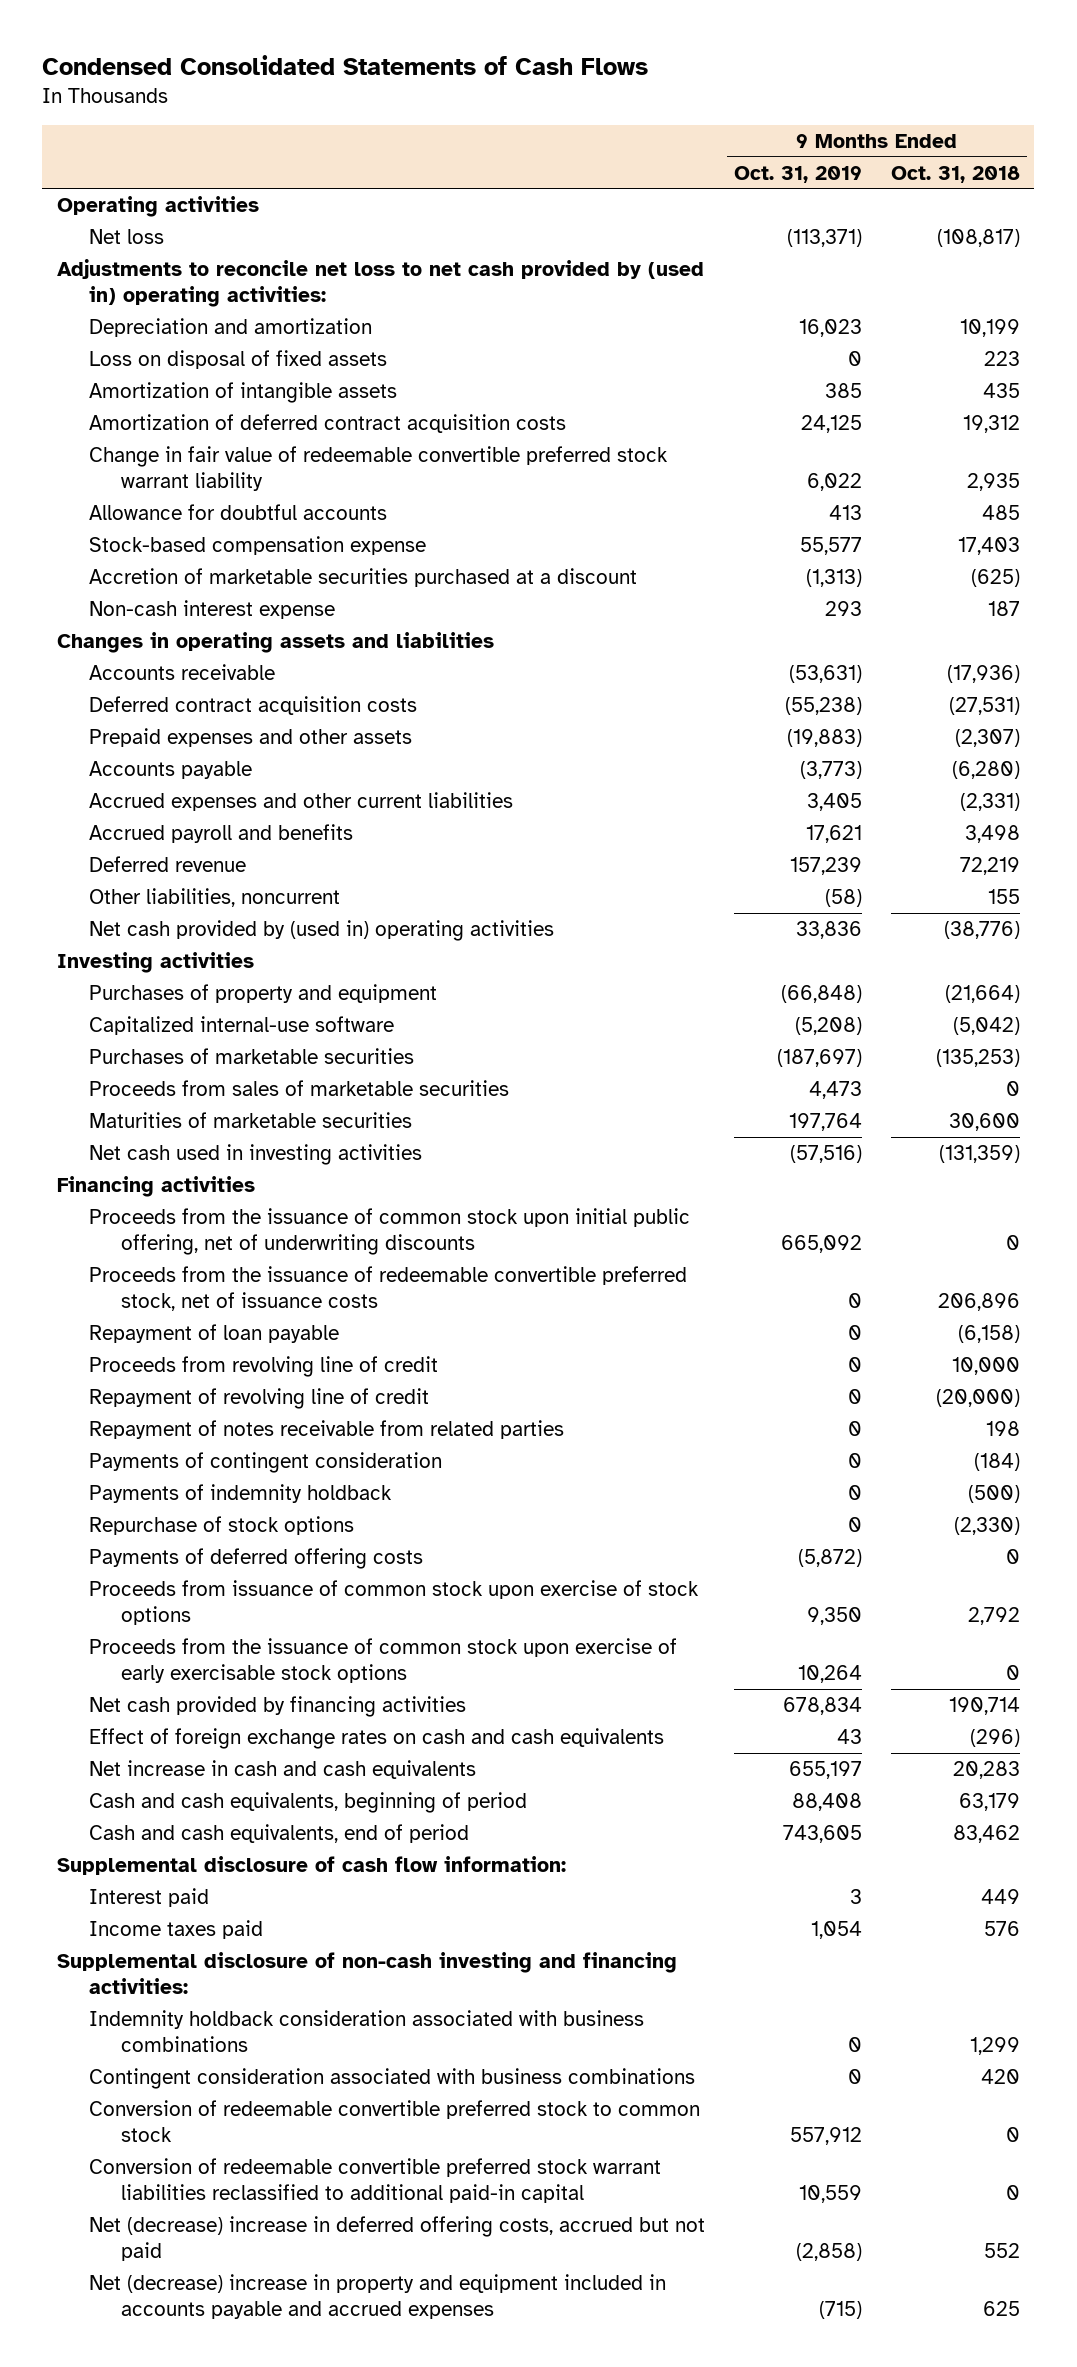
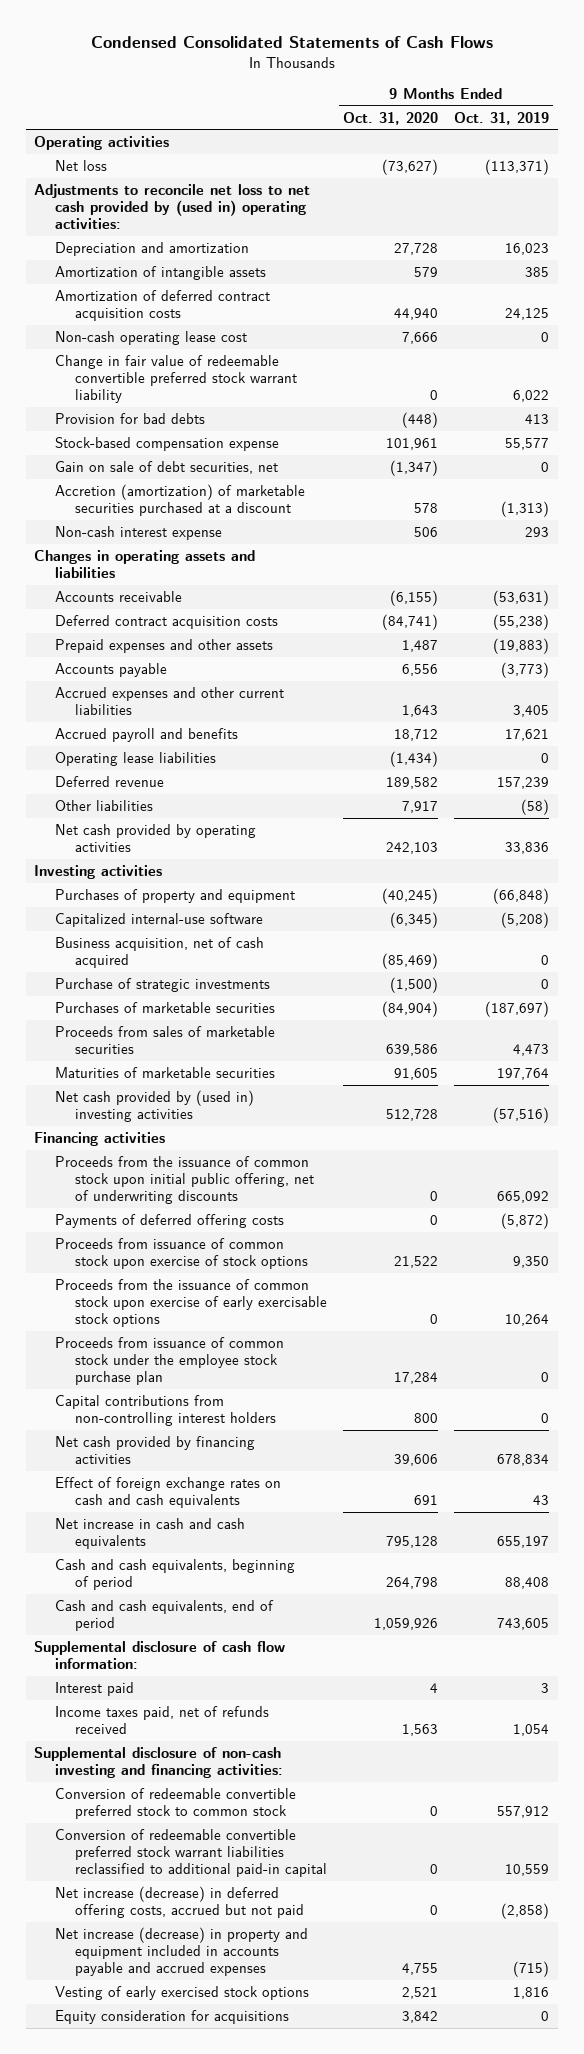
- | 9 Months Ended Oct. 31, 2019 | 9 Months Ended Oct. 31, 2018
+ | 9 Months Ended Oct. 31, 2020 | 9 Months Ended Oct. 31, 2019
- Loss on disposal of fixed assets | 0 | 223
+ Non-cash operating lease cost | 7,666 | 0
- Allowance for doubtful accounts | 413 | 485
+ Provision for bad debts | (448) | 413
- Accretion of marketable securities purchased at a discount | (1,313) | (625)
+ Gain on sale of debt securities, net | (1,347) | 0
+ Accretion (amortization) of marketable securities purchased at a discount | 578 | (1,313)
+ Operating lease liabilities | (1,434) | 0
- Other liabilities, noncurrent | (58) | 155
- Net cash provided by (used in) operating activities | 33,836 | (38,776)
+ Other liabilities | 7,917 | (58)
+ Net cash provided by operating activities | 242,103 | 33,836
+ Business acquisition, net of cash acquired | (85,469) | 0
+ Purchase of strategic investments | (1,500) | 0
- Net cash used in investing activities | (57,516) | (131,359)
+ Net cash provided by (used in) investing activities | 512,728 | (57,516)
- Proceeds from the issuance of redeemable convertible preferred stock, net of issuance costs | 0 | 206,896
- Repayment of loan payable | 0 | (6,158)
- Proceeds from revolving line of credit | 0 | 10,000
- Repayment of revolving line of credit | 0 | (20,000)
- Repayment of notes receivable from related parties | 0 | 198
- Payments of contingent consideration | 0 | (184)
- Payments of indemnity holdback | 0 | (500)
- Repurchase of stock options | 0 | (2,330)
+ Proceeds from issuance of common stock under the employee stock purchase plan | 17,284 | 0
+ Capital contributions from non-controlling interest holders | 800 | 0
- Income taxes paid | 1,054 | 576
+ Income taxes paid, net of refunds received | 1,563 | 1,054
- Indemnity holdback consideration associated with business combinations | 0 | 1,299
- Contingent consideration associated with business combinations | 0 | 420
- Net (decrease) increase in deferred offering costs, accrued but not paid | (2,858) | 552
- Net (decrease) increase in property and equipment included in accounts payable and accrued expenses | (715) | 625
+ Net increase (decrease) in deferred offering costs, accrued but not paid | 0 | (2,858)
+ Net increase (decrease) in property and equipment included in accounts payable and accrued expenses | 4,755 | (715)
+ Vesting of early exercised stock options | 2,521 | 1,816
+ Equity consideration for acquisitions | 3,842 | 0

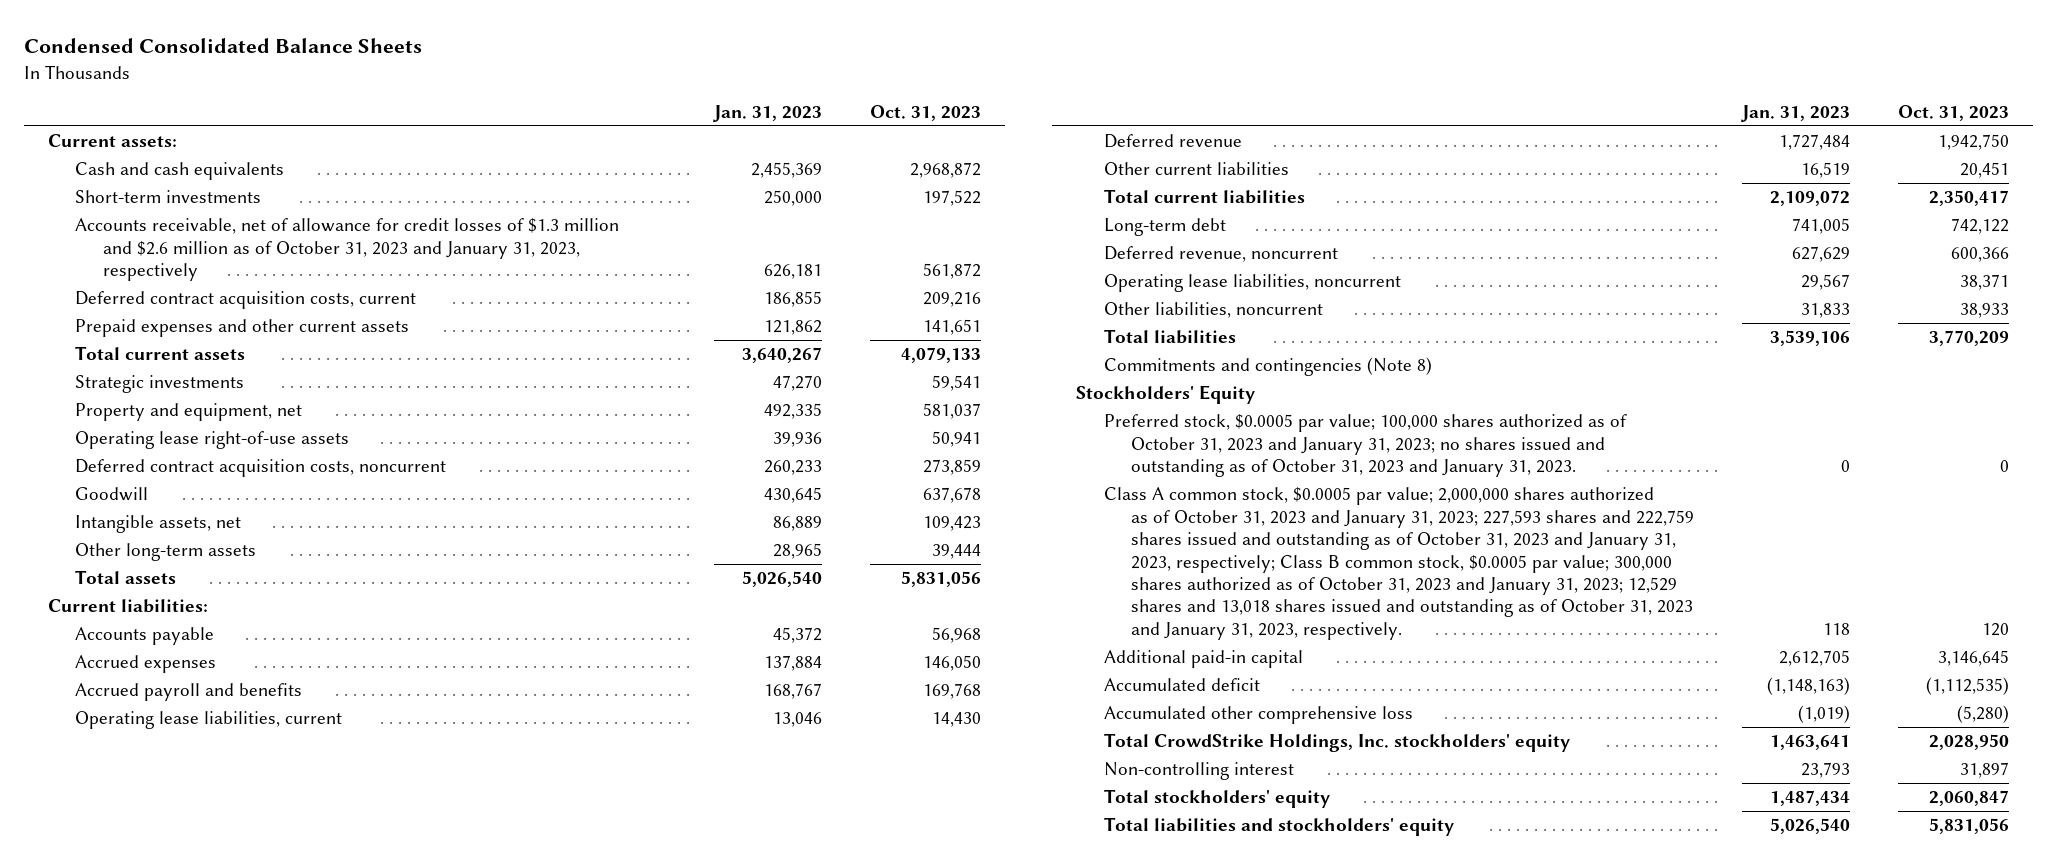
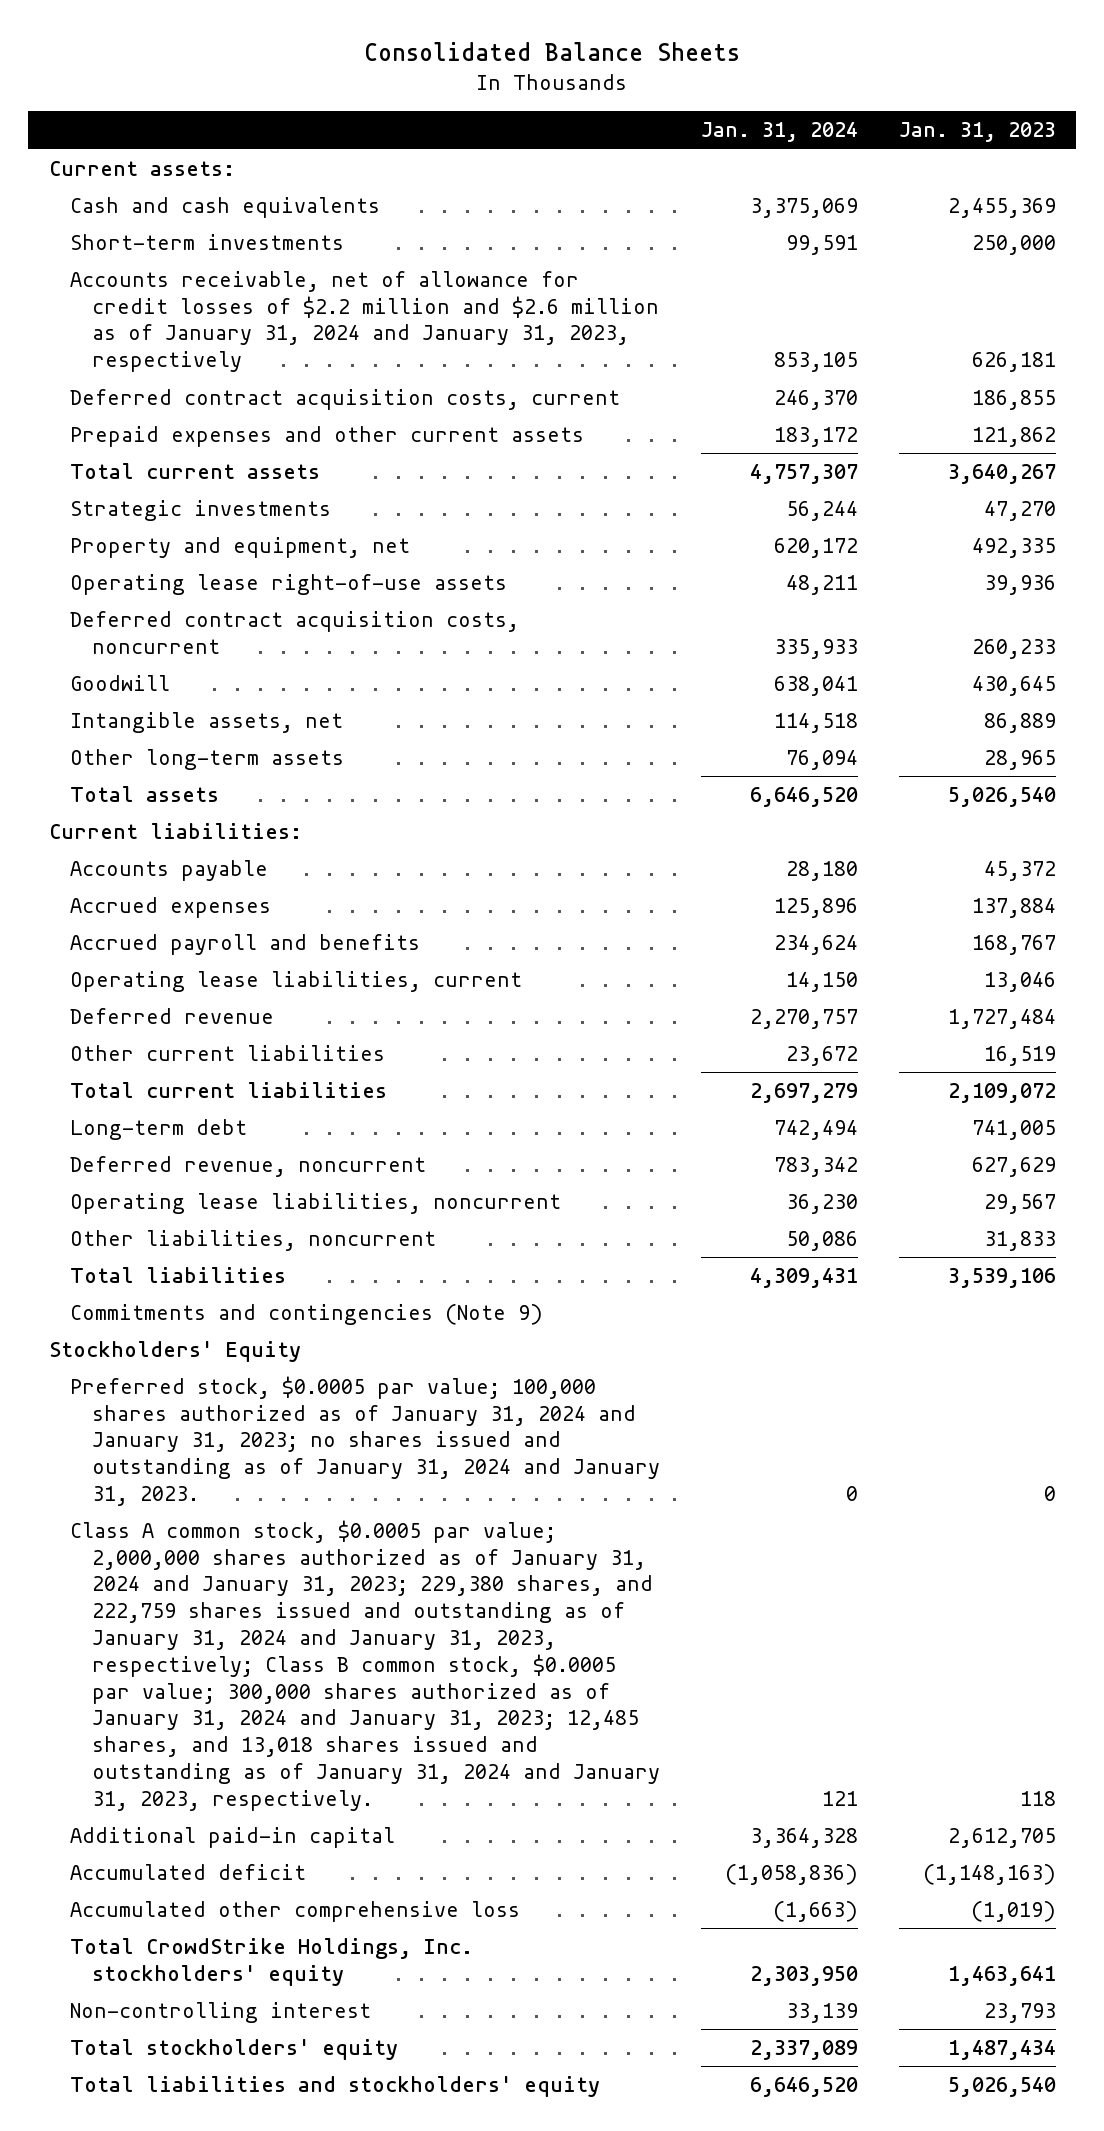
- Condensed Consolidated Balance Sheets
+ Consolidated Balance Sheets
- | Jan. 31, 2023 | Oct. 31, 2023
+ | Jan. 31, 2024 | Jan. 31, 2023
- Accounts receivable, net of allowance for credit losses of $1.3 million and $2.6 million as of October 31, 2023 and January 31, 2023, respectively | 626,181 | 561,872
+ Accounts receivable, net of allowance for credit losses of $2.2 million and $2.6 million as of January 31, 2024 and January 31, 2023, respectively | 853,105 | 626,181
- Commitments and contingencies (Note 8)
+ Commitments and contingencies (Note 9)
- Preferred stock, $0.0005 par value; 100,000 shares authorized as of October 31, 2023 and January 31, 2023; no shares issued and outstanding as of October 31, 2023 and January 31, 2023. | 0 | 0
- Class A common stock, $0.0005 par value; 2,000,000 shares authorized as of October 31, 2023 and January 31, 2023; 227,593 shares and 222,759 shares issued and outstanding as of October 31, 2023 and January 31, 2023, respectively; Class B common stock, $0.0005 par value; 300,000 shares authorized as of October 31, 2023 and January 31, 2023; 12,529 shares and 13,018 shares issued and outstanding as of October 31, 2023 and January 31, 2023, respectively. | 118 | 120
+ Preferred stock, $0.0005 par value; 100,000 shares authorized as of January 31, 2024 and January 31, 2023; no shares issued and outstanding as of January 31, 2024 and January 31, 2023. | 0 | 0
+ Class A common stock, $0.0005 par value; 2,000,000 shares authorized as of January 31, 2024 and January 31, 2023; 229,380 shares, and 222,759 shares issued and outstanding as of January 31, 2024 and January 31, 2023, respectively; Class B common stock, $0.0005 par value; 300,000 shares authorized as of January 31, 2024 and January 31, 2023; 12,485 shares, and 13,018 shares issued and outstanding as of January 31, 2024 and January 31, 2023, respectively. | 121 | 118

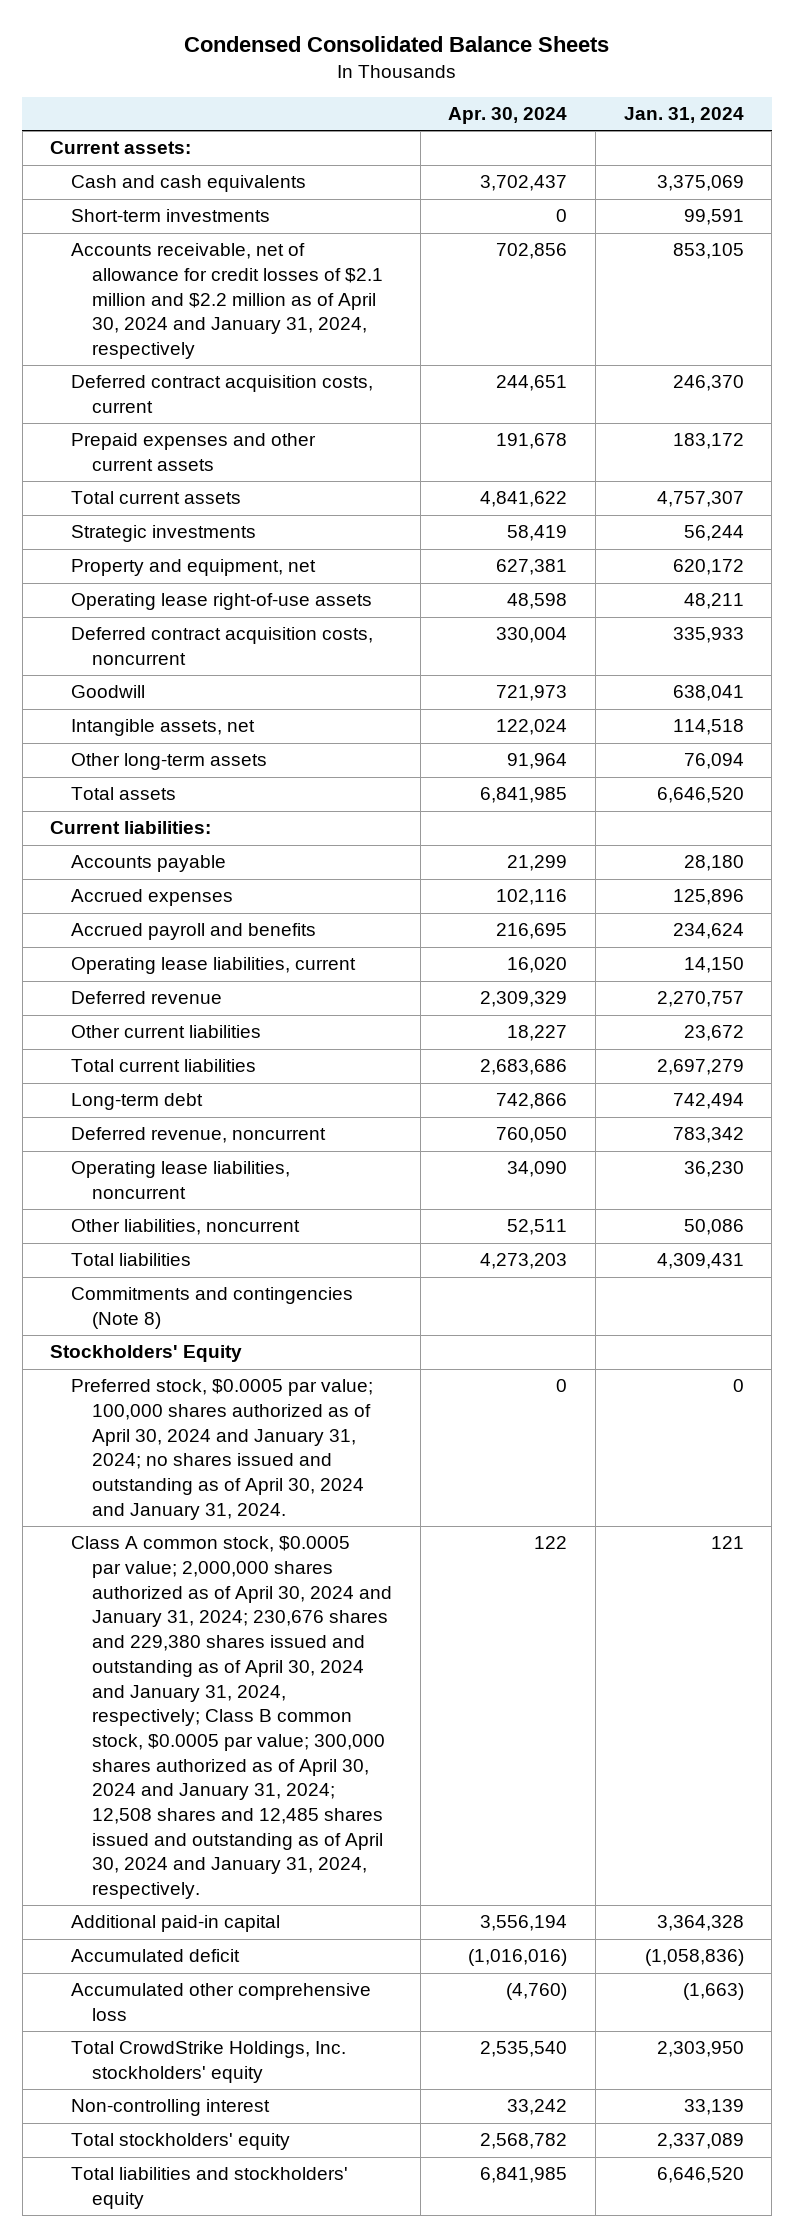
- Consolidated Balance Sheets
+ Condensed Consolidated Balance Sheets
- | Jan. 31, 2024 | Jan. 31, 2023
+ | Apr. 30, 2024 | Jan. 31, 2024
- Accounts receivable, net of allowance for credit losses of $2.2 million and $2.6 million as of January 31, 2024 and January 31, 2023, respectively | 853,105 | 626,181
+ Accounts receivable, net of allowance for credit losses of $2.1 million and $2.2 million as of April 30, 2024 and January 31, 2024, respectively | 702,856 | 853,105
- Commitments and contingencies (Note 9)
+ Commitments and contingencies (Note 8)
- Preferred stock, $0.0005 par value; 100,000 shares authorized as of January 31, 2024 and January 31, 2023; no shares issued and outstanding as of January 31, 2024 and January 31, 2023. | 0 | 0
- Class A common stock, $0.0005 par value; 2,000,000 shares authorized as of January 31, 2024 and January 31, 2023; 229,380 shares, and 222,759 shares issued and outstanding as of January 31, 2024 and January 31, 2023, respectively; Class B common stock, $0.0005 par value; 300,000 shares authorized as of January 31, 2024 and January 31, 2023; 12,485 shares, and 13,018 shares issued and outstanding as of January 31, 2024 and January 31, 2023, respectively. | 121 | 118
+ Preferred stock, $0.0005 par value; 100,000 shares authorized as of April 30, 2024 and January 31, 2024; no shares issued and outstanding as of April 30, 2024 and January 31, 2024. | 0 | 0
+ Class A common stock, $0.0005 par value; 2,000,000 shares authorized as of April 30, 2024 and January 31, 2024; 230,676 shares and 229,380 shares issued and outstanding as of April 30, 2024 and January 31, 2024, respectively; Class B common stock, $0.0005 par value; 300,000 shares authorized as of April 30, 2024 and January 31, 2024; 12,508 shares and 12,485 shares issued and outstanding as of April 30, 2024 and January 31, 2024, respectively. | 122 | 121

